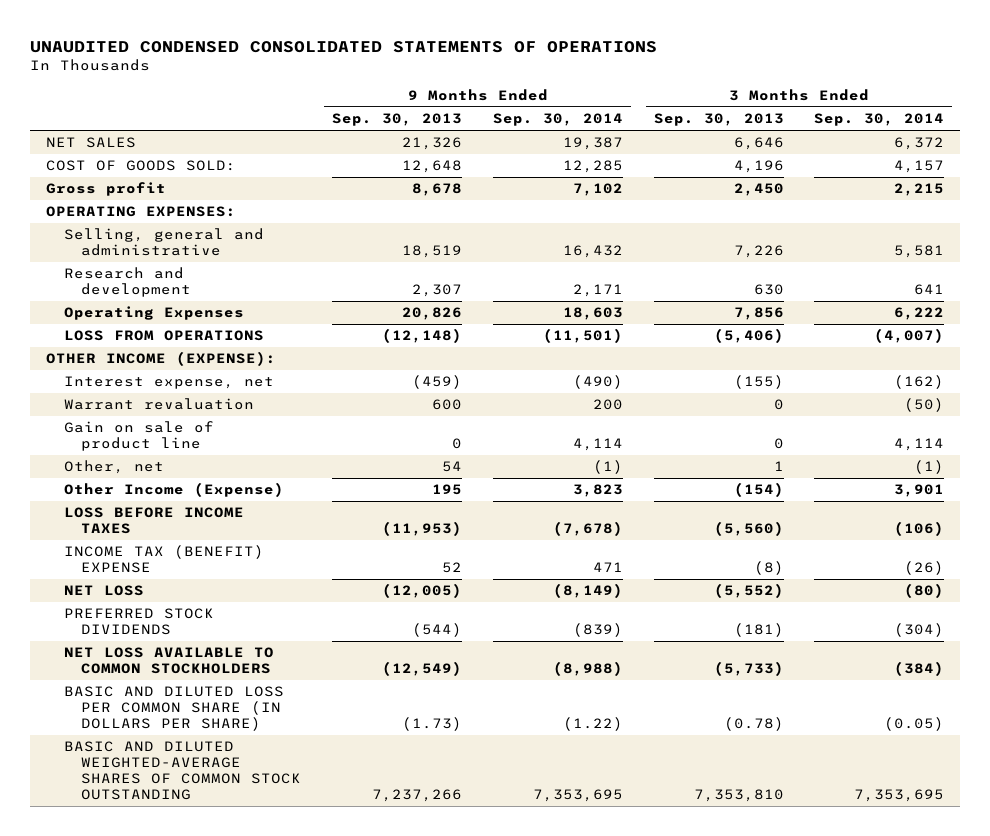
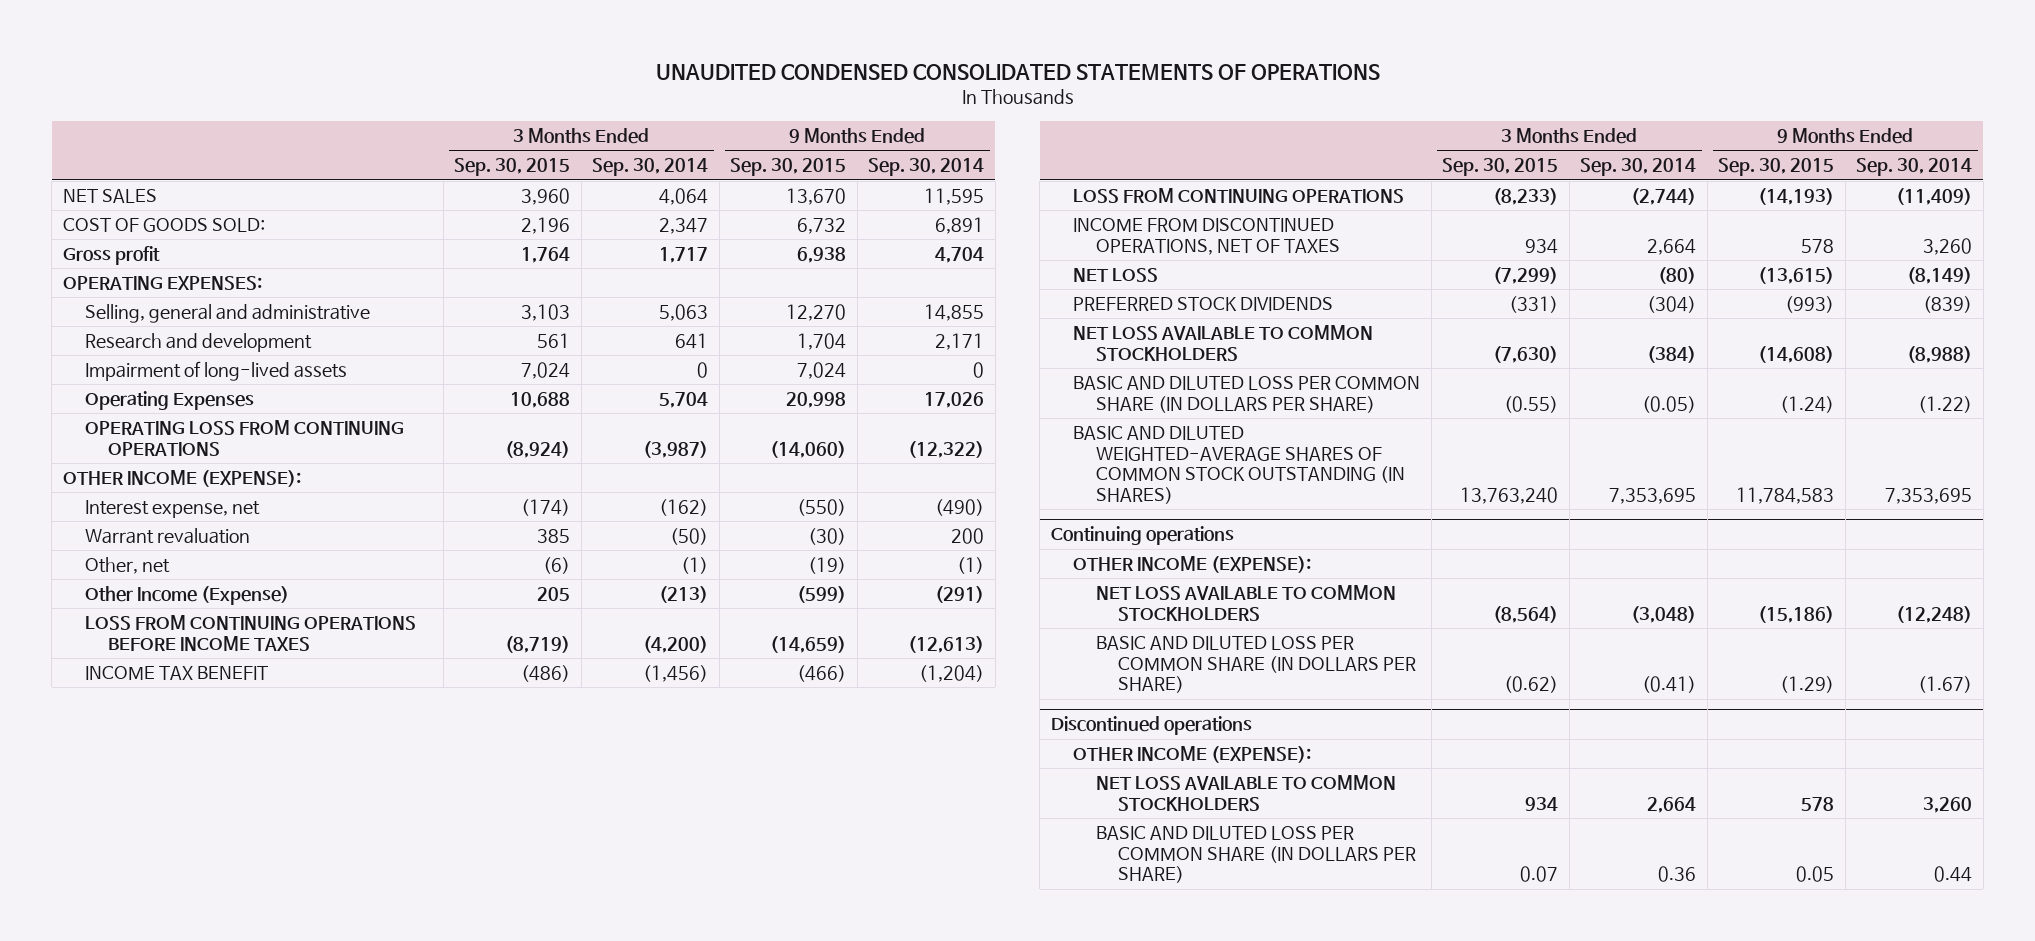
- | 9 Months Ended Sep. 30, 2013 | 9 Months Ended Sep. 30, 2014 | 3 Months Ended Sep. 30, 2013 | 3 Months Ended Sep. 30, 2014
+ | 3 Months Ended Sep. 30, 2015 | 3 Months Ended Sep. 30, 2014 | 9 Months Ended Sep. 30, 2015 | 9 Months Ended Sep. 30, 2014
- NET SALES | 21,326 | 19,387 | 6,646 | 6,372
- COST OF GOODS SOLD: | 12,648 | 12,285 | 4,196 | 4,157
- Gross profit | 8,678 | 7,102 | 2,450 | 2,215
+ NET SALES | 3,960 | 4,064 | 13,670 | 11,595
+ COST OF GOODS SOLD: | 2,196 | 2,347 | 6,732 | 6,891
+ Gross profit | 1,764 | 1,717 | 6,938 | 4,704
- Selling, general and administrative | 18,519 | 16,432 | 7,226 | 5,581
+ Selling, general and administrative | 3,103 | 5,063 | 12,270 | 14,855
- Operating Expenses | 20,826 | 18,603 | 7,856 | 6,222
- LOSS FROM OPERATIONS | (12,148) | (11,501) | (5,406) | (4,007)
+ Impairment of long-lived assets | 7,024 | 0 | 7,024 | 0
+ Operating Expenses | 10,688 | 5,704 | 20,998 | 17,026
+ OPERATING LOSS FROM CONTINUING OPERATIONS | (8,924) | (3,987) | (14,060) | (12,322)
- Gain on sale of product line | 0 | 4,114 | 0 | 4,114
- Other Income (Expense) | 195 | 3,823 | (154) | 3,901
- LOSS BEFORE INCOME TAXES | (11,953) | (7,678) | (5,560) | (106)
- INCOME TAX (BENEFIT) EXPENSE | 52 | 471 | (8) | (26)
+ Other Income (Expense) | 205 | (213) | (599) | (291)
+ LOSS FROM CONTINUING OPERATIONS BEFORE INCOME TAXES | (8,719) | (4,200) | (14,659) | (12,613)
+ INCOME TAX BENEFIT | (486) | (1,456) | (466) | (1,204)
+ LOSS FROM CONTINUING OPERATIONS | (8,233) | (2,744) | (14,193) | (11,409)
+ INCOME FROM DISCONTINUED OPERATIONS, NET OF TAXES | 934 | 2,664 | 578 | 3,260
- BASIC AND DILUTED WEIGHTED-AVERAGE SHARES OF COMMON STOCK OUTSTANDING | 7,237,266 | 7,353,695 | 7,353,810 | 7,353,695
+ BASIC AND DILUTED WEIGHTED-AVERAGE SHARES OF COMMON STOCK OUTSTANDING (IN SHARES) | 13,763,240 | 7,353,695 | 11,784,583 | 7,353,695
+ Continuing operations
+ OTHER INCOME (EXPENSE):
+ NET LOSS AVAILABLE TO COMMON STOCKHOLDERS | (8,564) | (3,048) | (15,186) | (12,248)
+ BASIC AND DILUTED LOSS PER COMMON SHARE (IN DOLLARS PER SHARE) | (0.62) | (0.41) | (1.29) | (1.67)
+ Discontinued operations
+ OTHER INCOME (EXPENSE):
+ NET LOSS AVAILABLE TO COMMON STOCKHOLDERS | 934 | 2,664 | 578 | 3,260
+ BASIC AND DILUTED LOSS PER COMMON SHARE (IN DOLLARS PER SHARE) | 0.07 | 0.36 | 0.05 | 0.44

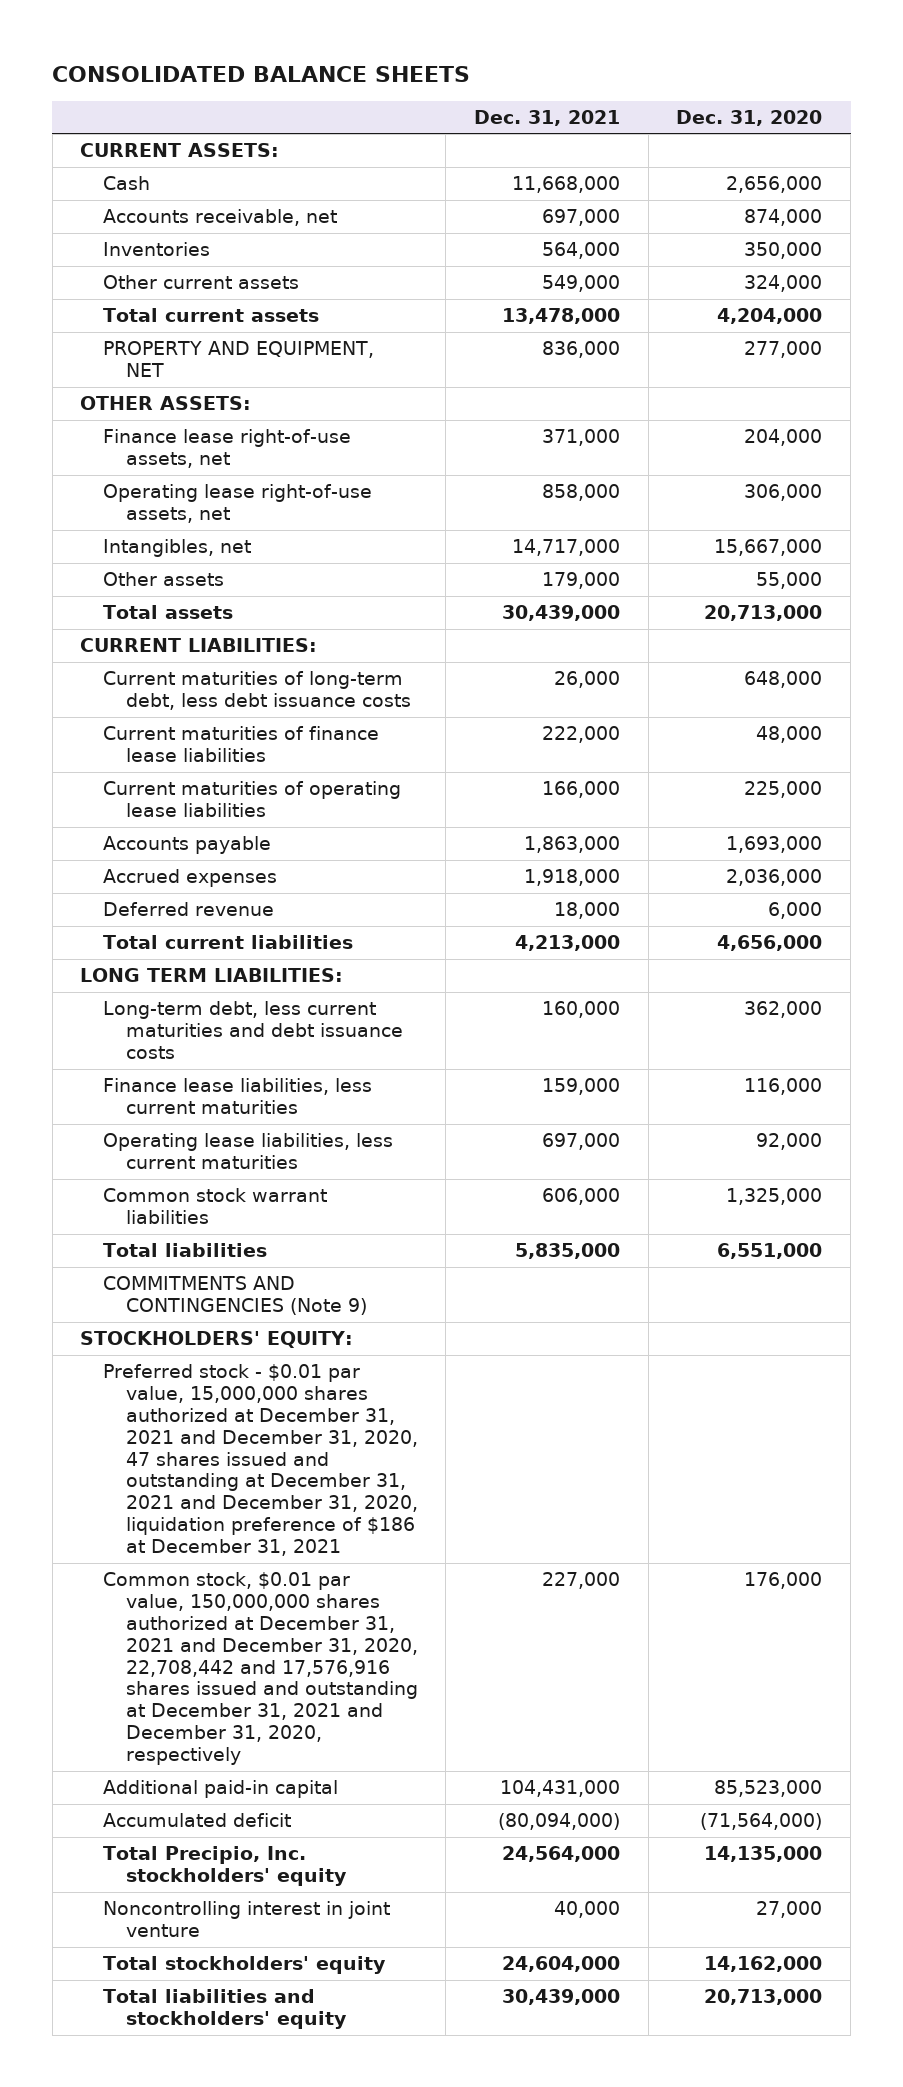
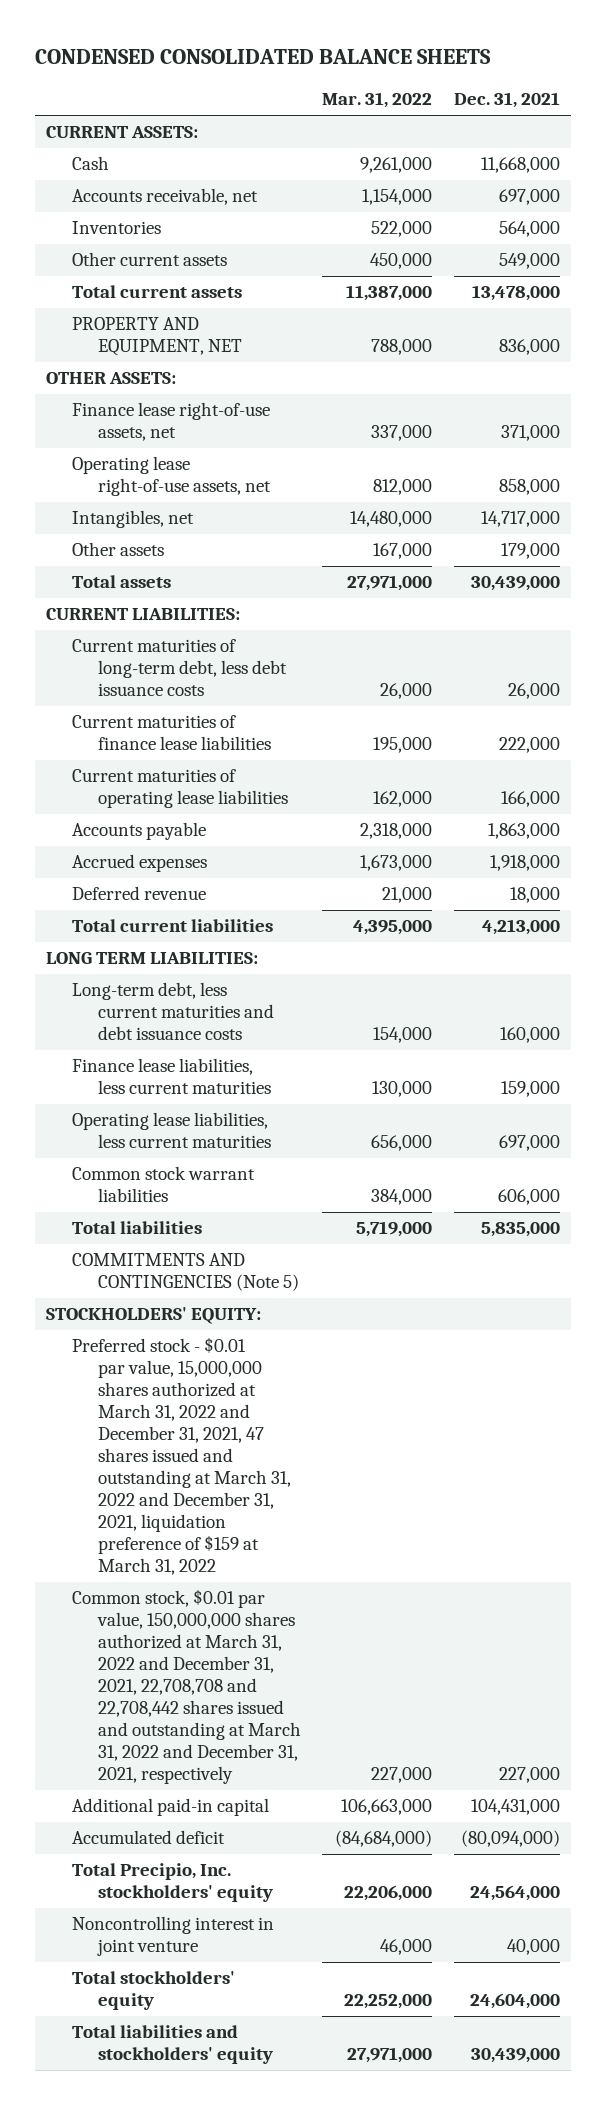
- CONSOLIDATED BALANCE SHEETS
+ CONDENSED CONSOLIDATED BALANCE SHEETS
- | Dec. 31, 2021 | Dec. 31, 2020
+ | Mar. 31, 2022 | Dec. 31, 2021
- COMMITMENTS AND CONTINGENCIES (Note 9)
+ COMMITMENTS AND CONTINGENCIES (Note 5)
- Preferred stock - $0.01 par value, 15,000,000 shares authorized at December 31, 2021 and December 31, 2020, 47 shares issued and outstanding at December 31, 2021 and December 31, 2020, liquidation preference of $186 at December 31, 2021
- Common stock, $0.01 par value, 150,000,000 shares authorized at December 31, 2021 and December 31, 2020, 22,708,442 and 17,576,916 shares issued and outstanding at December 31, 2021 and December 31, 2020, respectively | 227,000 | 176,000
+ Preferred stock - $0.01 par value, 15,000,000 shares authorized at March 31, 2022 and December 31, 2021, 47 shares issued and outstanding at March 31, 2022 and December 31, 2021, liquidation preference of $159 at March 31, 2022
+ Common stock, $0.01 par value, 150,000,000 shares authorized at March 31, 2022 and December 31, 2021, 22,708,708 and 22,708,442 shares issued and outstanding at March 31, 2022 and December 31, 2021, respectively | 227,000 | 227,000

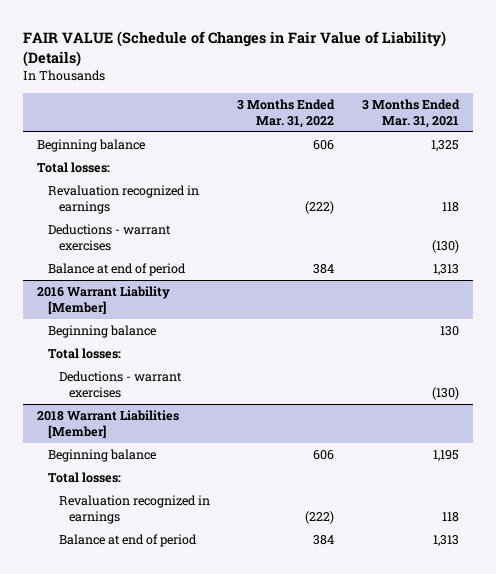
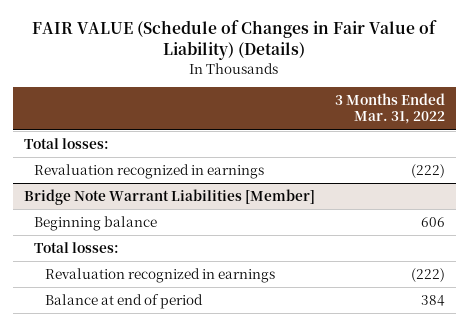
- | 3 Months Ended Mar. 31, 2022 | 3 Months Ended Mar. 31, 2021
+ | 3 Months Ended Mar. 31, 2022
- Beginning balance | 606 | 1,325
- Deductions - warrant exercises | | (130)
- Balance at end of period | 384 | 1,313
- 2016 Warrant Liability [Member]
- Beginning balance | | 130
- Total losses:
- Deductions - warrant exercises | | (130)
- 2018 Warrant Liabilities [Member]
+ Bridge Note Warrant Liabilities [Member]

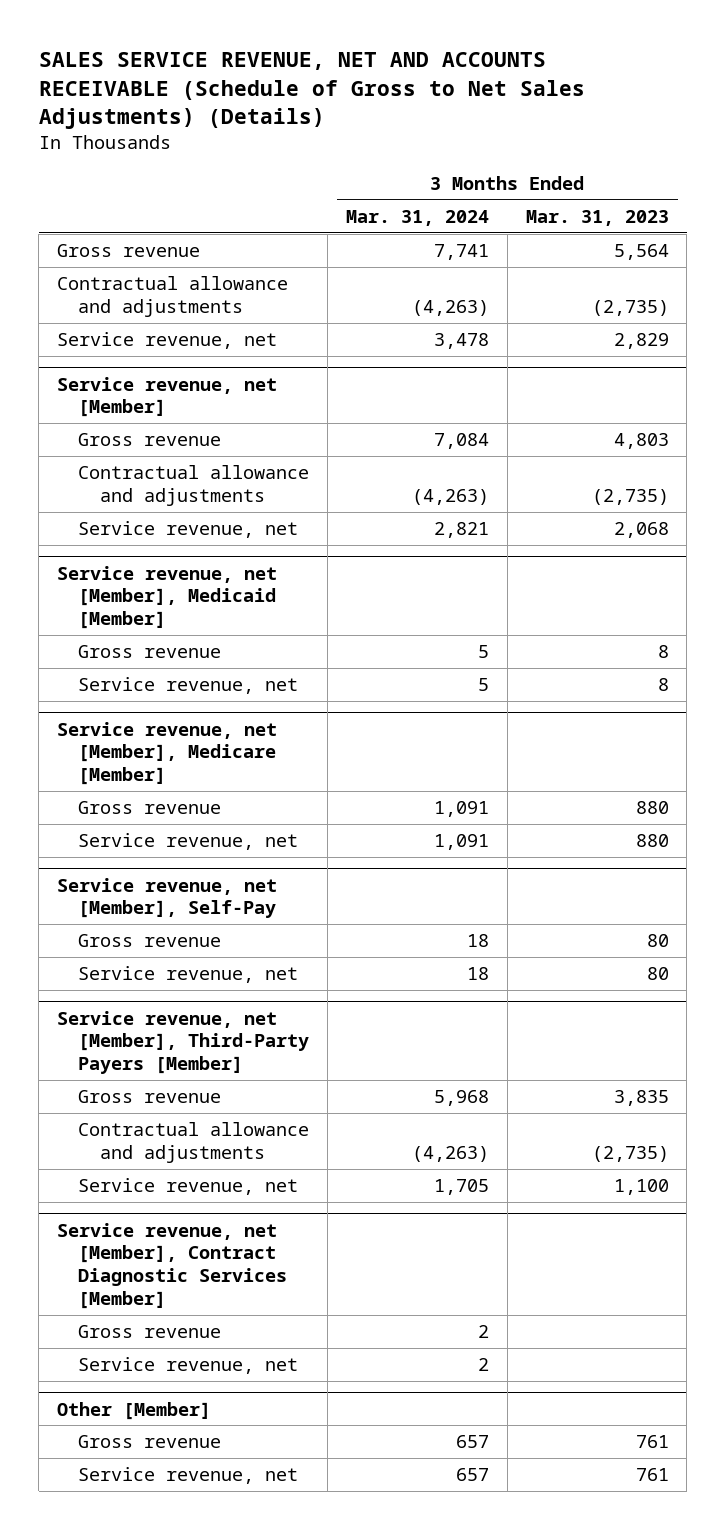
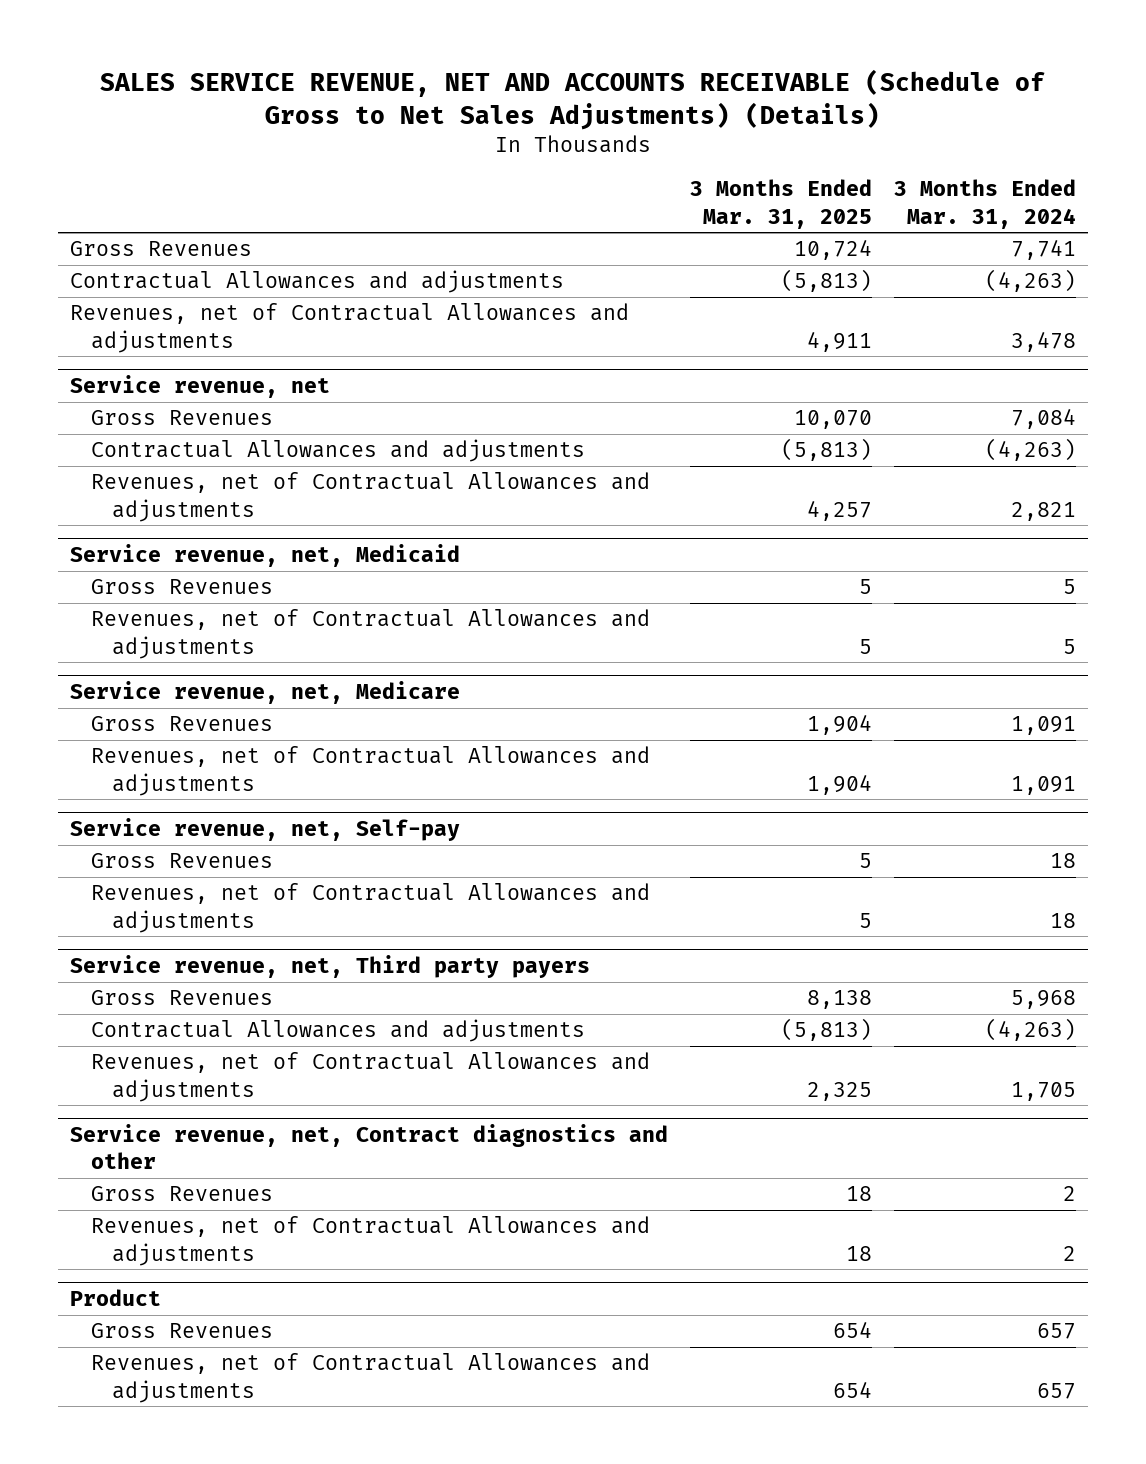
- | 3 Months Ended Mar. 31, 2024 | 3 Months Ended Mar. 31, 2023
+ | 3 Months Ended Mar. 31, 2025 | 3 Months Ended Mar. 31, 2024
- Gross revenue | 7,741 | 5,564
- Contractual allowance and adjustments | (4,263) | (2,735)
- Service revenue, net | 3,478 | 2,829
- Service revenue, net [Member]
- Gross revenue | 7,084 | 4,803
- Contractual allowance and adjustments | (4,263) | (2,735)
- Service revenue, net | 2,821 | 2,068
- Service revenue, net [Member], Medicaid [Member]
- Gross revenue | 5 | 8
- Service revenue, net | 5 | 8
- Service revenue, net [Member], Medicare [Member]
- Gross revenue | 1,091 | 880
- Service revenue, net | 1,091 | 880
- Service revenue, net [Member], Self-Pay
- Gross revenue | 18 | 80
- Service revenue, net | 18 | 80
- Service revenue, net [Member], Third-Party Payers [Member]
- Gross revenue | 5,968 | 3,835
- Contractual allowance and adjustments | (4,263) | (2,735)
- Service revenue, net | 1,705 | 1,100
- Service revenue, net [Member], Contract Diagnostic Services [Member]
- Gross revenue | 2 |
- Service revenue, net | 2 |
- Other [Member]
- Gross revenue | 657 | 761
- Service revenue, net | 657 | 761
+ Gross Revenues | 10,724 | 7,741
+ Contractual Allowances and adjustments | (5,813) | (4,263)
+ Revenues, net of Contractual Allowances and adjustments | 4,911 | 3,478
+ Service revenue, net
+ Gross Revenues | 10,070 | 7,084
+ Contractual Allowances and adjustments | (5,813) | (4,263)
+ Revenues, net of Contractual Allowances and adjustments | 4,257 | 2,821
+ Service revenue, net, Medicaid
+ Gross Revenues | 5 | 5
+ Revenues, net of Contractual Allowances and adjustments | 5 | 5
+ Service revenue, net, Medicare
+ Gross Revenues | 1,904 | 1,091
+ Revenues, net of Contractual Allowances and adjustments | 1,904 | 1,091
+ Service revenue, net, Self-pay
+ Gross Revenues | 5 | 18
+ Revenues, net of Contractual Allowances and adjustments | 5 | 18
+ Service revenue, net, Third party payers
+ Gross Revenues | 8,138 | 5,968
+ Contractual Allowances and adjustments | (5,813) | (4,263)
+ Revenues, net of Contractual Allowances and adjustments | 2,325 | 1,705
+ Service revenue, net, Contract diagnostics and other
+ Gross Revenues | 18 | 2
+ Revenues, net of Contractual Allowances and adjustments | 18 | 2
+ Product
+ Gross Revenues | 654 | 657
+ Revenues, net of Contractual Allowances and adjustments | 654 | 657

